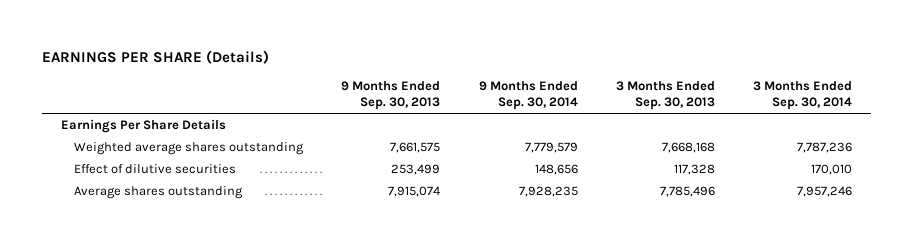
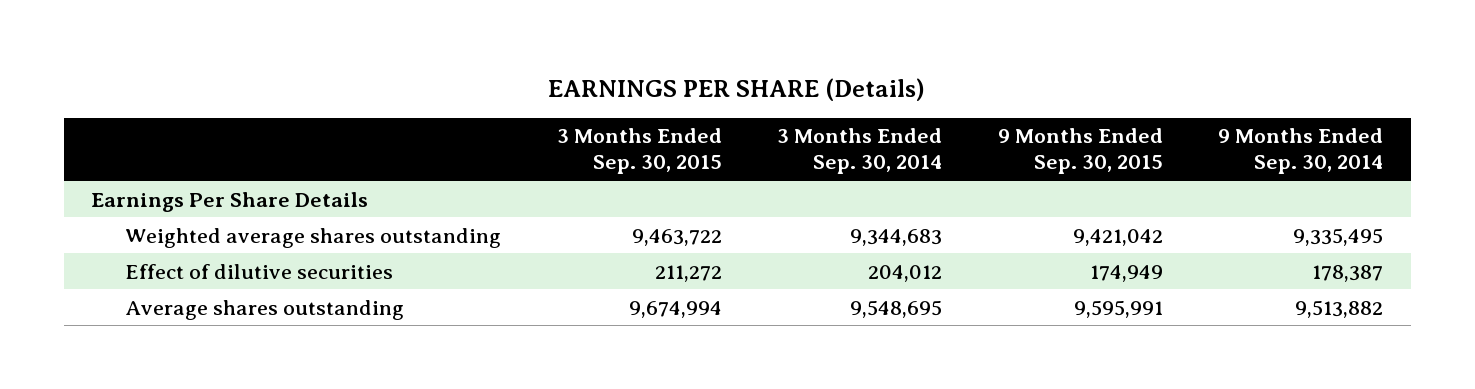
- | 9 Months Ended Sep. 30, 2013 | 9 Months Ended Sep. 30, 2014 | 3 Months Ended Sep. 30, 2013 | 3 Months Ended Sep. 30, 2014
+ | 3 Months Ended Sep. 30, 2015 | 3 Months Ended Sep. 30, 2014 | 9 Months Ended Sep. 30, 2015 | 9 Months Ended Sep. 30, 2014
- Weighted average shares outstanding | 7,661,575 | 7,779,579 | 7,668,168 | 7,787,236
- Effect of dilutive securities | 253,499 | 148,656 | 117,328 | 170,010
- Average shares outstanding | 7,915,074 | 7,928,235 | 7,785,496 | 7,957,246
+ Weighted average shares outstanding | 9,463,722 | 9,344,683 | 9,421,042 | 9,335,495
+ Effect of dilutive securities | 211,272 | 204,012 | 174,949 | 178,387
+ Average shares outstanding | 9,674,994 | 9,548,695 | 9,595,991 | 9,513,882

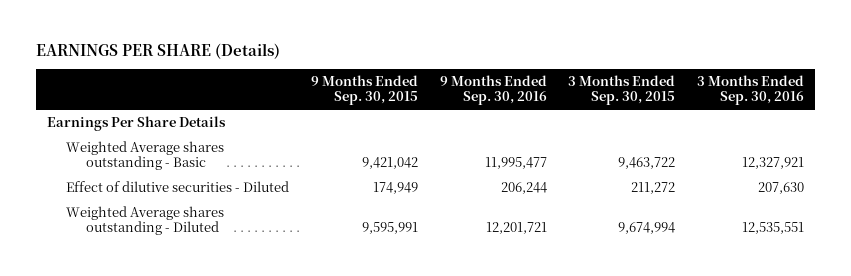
- | 3 Months Ended Sep. 30, 2015 | 3 Months Ended Sep. 30, 2014 | 9 Months Ended Sep. 30, 2015 | 9 Months Ended Sep. 30, 2014
+ | 9 Months Ended Sep. 30, 2015 | 9 Months Ended Sep. 30, 2016 | 3 Months Ended Sep. 30, 2015 | 3 Months Ended Sep. 30, 2016
- Weighted average shares outstanding | 9,463,722 | 9,344,683 | 9,421,042 | 9,335,495
- Effect of dilutive securities | 211,272 | 204,012 | 174,949 | 178,387
- Average shares outstanding | 9,674,994 | 9,548,695 | 9,595,991 | 9,513,882
+ Weighted Average shares outstanding - Basic | 9,421,042 | 11,995,477 | 9,463,722 | 12,327,921
+ Effect of dilutive securities - Diluted | 174,949 | 206,244 | 211,272 | 207,630
+ Weighted Average shares outstanding - Diluted | 9,595,991 | 12,201,721 | 9,674,994 | 12,535,551

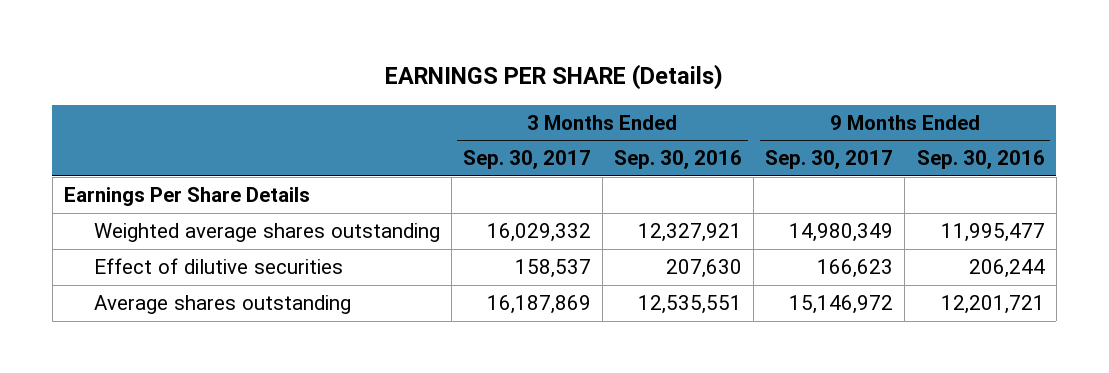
- | 9 Months Ended Sep. 30, 2015 | 9 Months Ended Sep. 30, 2016 | 3 Months Ended Sep. 30, 2015 | 3 Months Ended Sep. 30, 2016
+ | 3 Months Ended Sep. 30, 2017 | 3 Months Ended Sep. 30, 2016 | 9 Months Ended Sep. 30, 2017 | 9 Months Ended Sep. 30, 2016
- Weighted Average shares outstanding - Basic | 9,421,042 | 11,995,477 | 9,463,722 | 12,327,921
- Effect of dilutive securities - Diluted | 174,949 | 206,244 | 211,272 | 207,630
- Weighted Average shares outstanding - Diluted | 9,595,991 | 12,201,721 | 9,674,994 | 12,535,551
+ Weighted average shares outstanding | 16,029,332 | 12,327,921 | 14,980,349 | 11,995,477
+ Effect of dilutive securities | 158,537 | 207,630 | 166,623 | 206,244
+ Average shares outstanding | 16,187,869 | 12,535,551 | 15,146,972 | 12,201,721

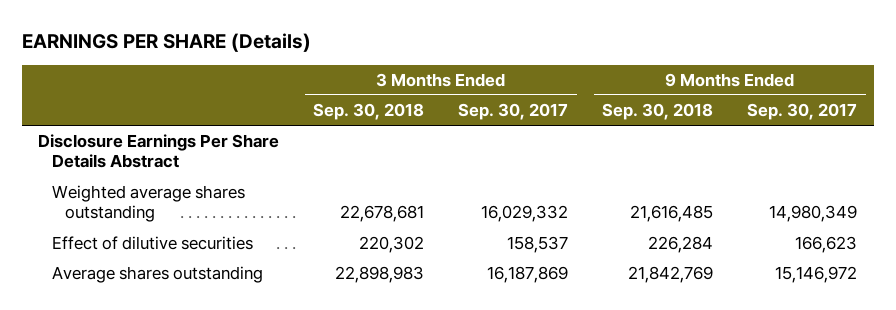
- | 3 Months Ended Sep. 30, 2017 | 3 Months Ended Sep. 30, 2016 | 9 Months Ended Sep. 30, 2017 | 9 Months Ended Sep. 30, 2016
+ | 3 Months Ended Sep. 30, 2018 | 3 Months Ended Sep. 30, 2017 | 9 Months Ended Sep. 30, 2018 | 9 Months Ended Sep. 30, 2017
- Earnings Per Share Details
+ Disclosure Earnings Per Share Details Abstract

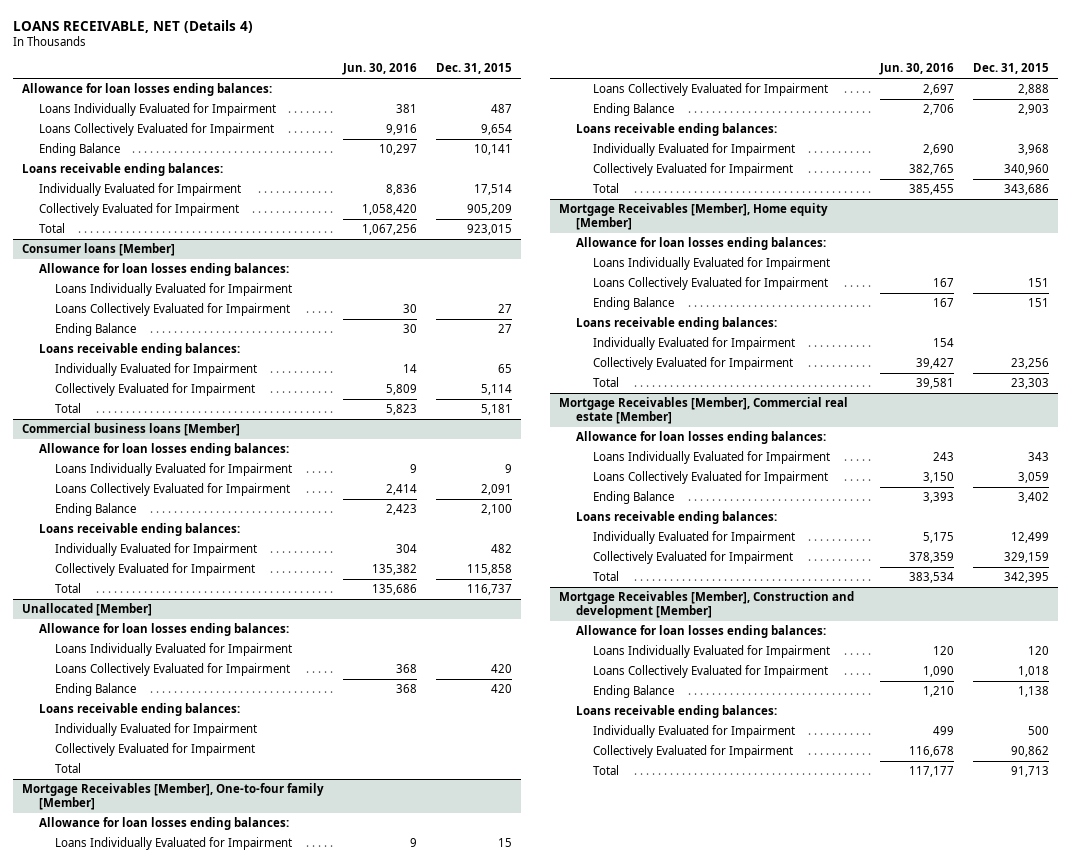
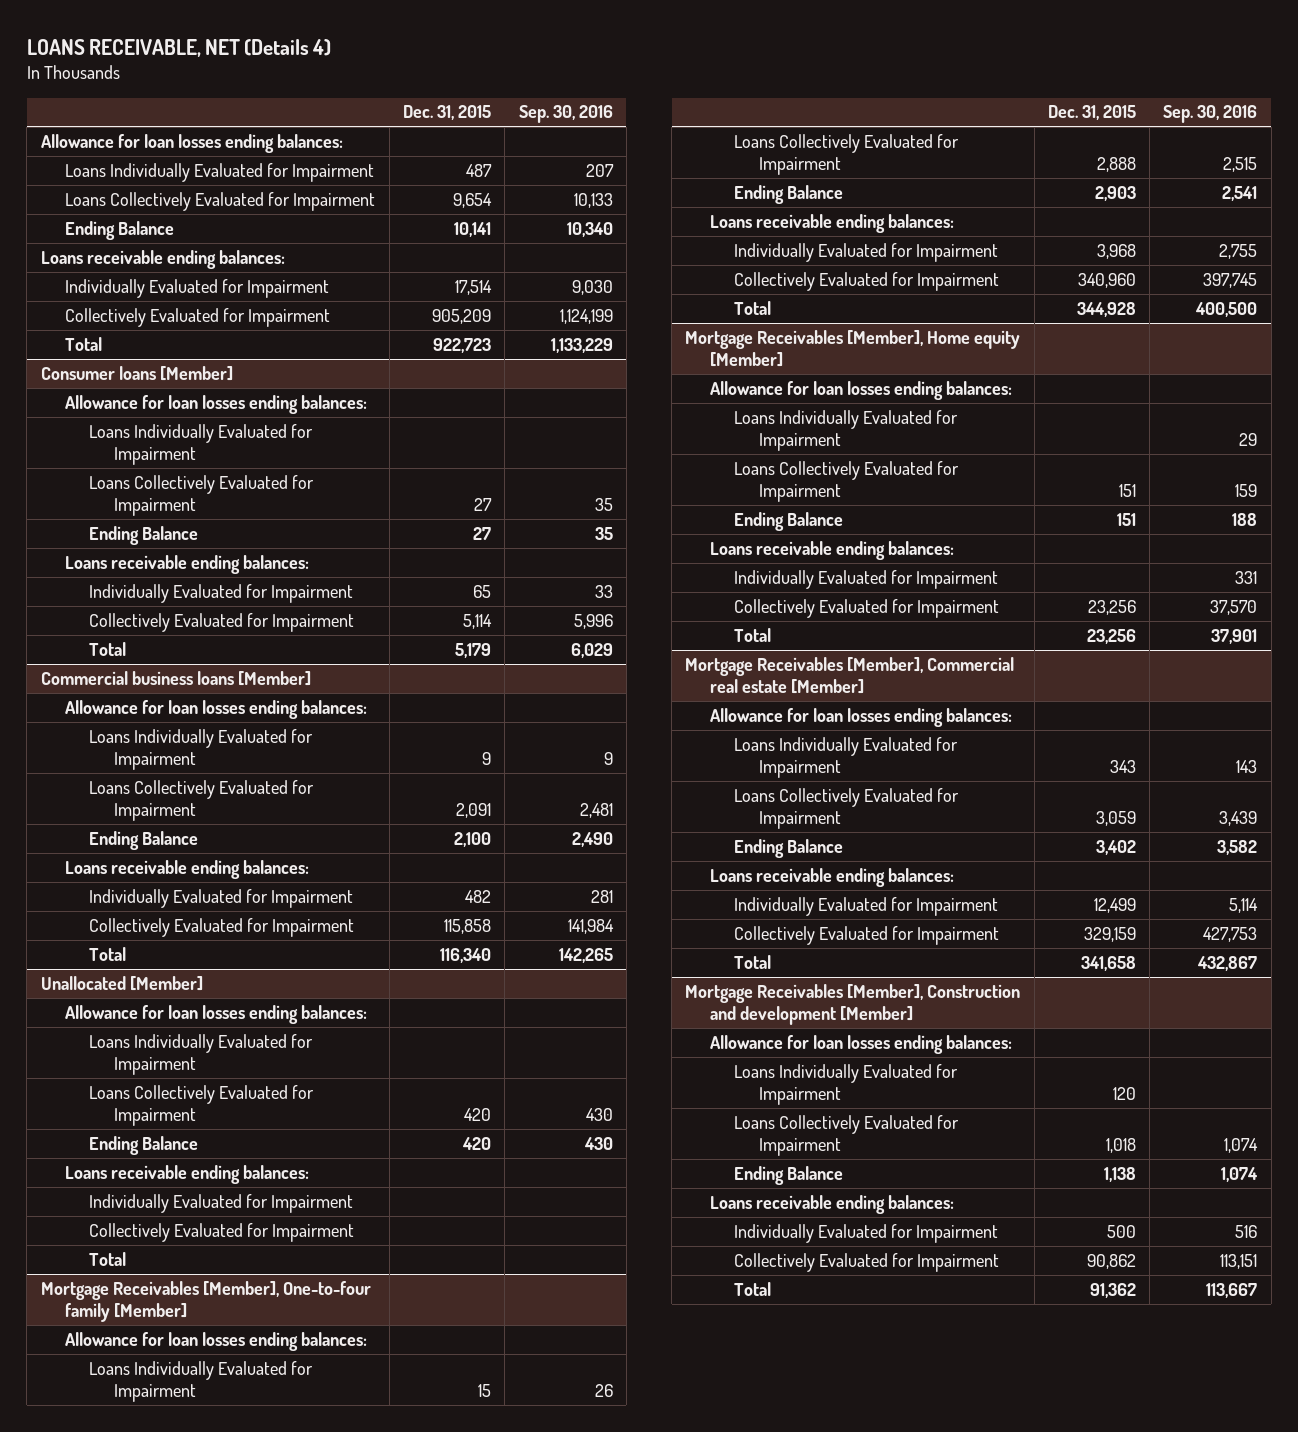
- | Jun. 30, 2016 | Dec. 31, 2015
+ | Dec. 31, 2015 | Sep. 30, 2016
- Total | 1,067,256 | 923,015
+ Total | 922,723 | 1,133,229
@ Consumer loans [Member]
- Total | 5,823 | 5,181
+ Total | 5,179 | 6,029
@ Commercial business loans [Member]
- Total | 135,686 | 116,737
+ Total | 116,340 | 142,265
@ Mortgage Receivables [Member], One-to-four family [Member]
- Total | 385,455 | 343,686
+ Total | 344,928 | 400,500
@ Mortgage Receivables [Member], Home equity [Member]
- Total | 39,581 | 23,303
+ Total | 23,256 | 37,901
@ Mortgage Receivables [Member], Commercial real estate [Member]
- Total | 383,534 | 342,395
+ Total | 341,658 | 432,867
@ Mortgage Receivables [Member], Construction and development [Member]
- Total | 117,177 | 91,713
+ Total | 91,362 | 113,667

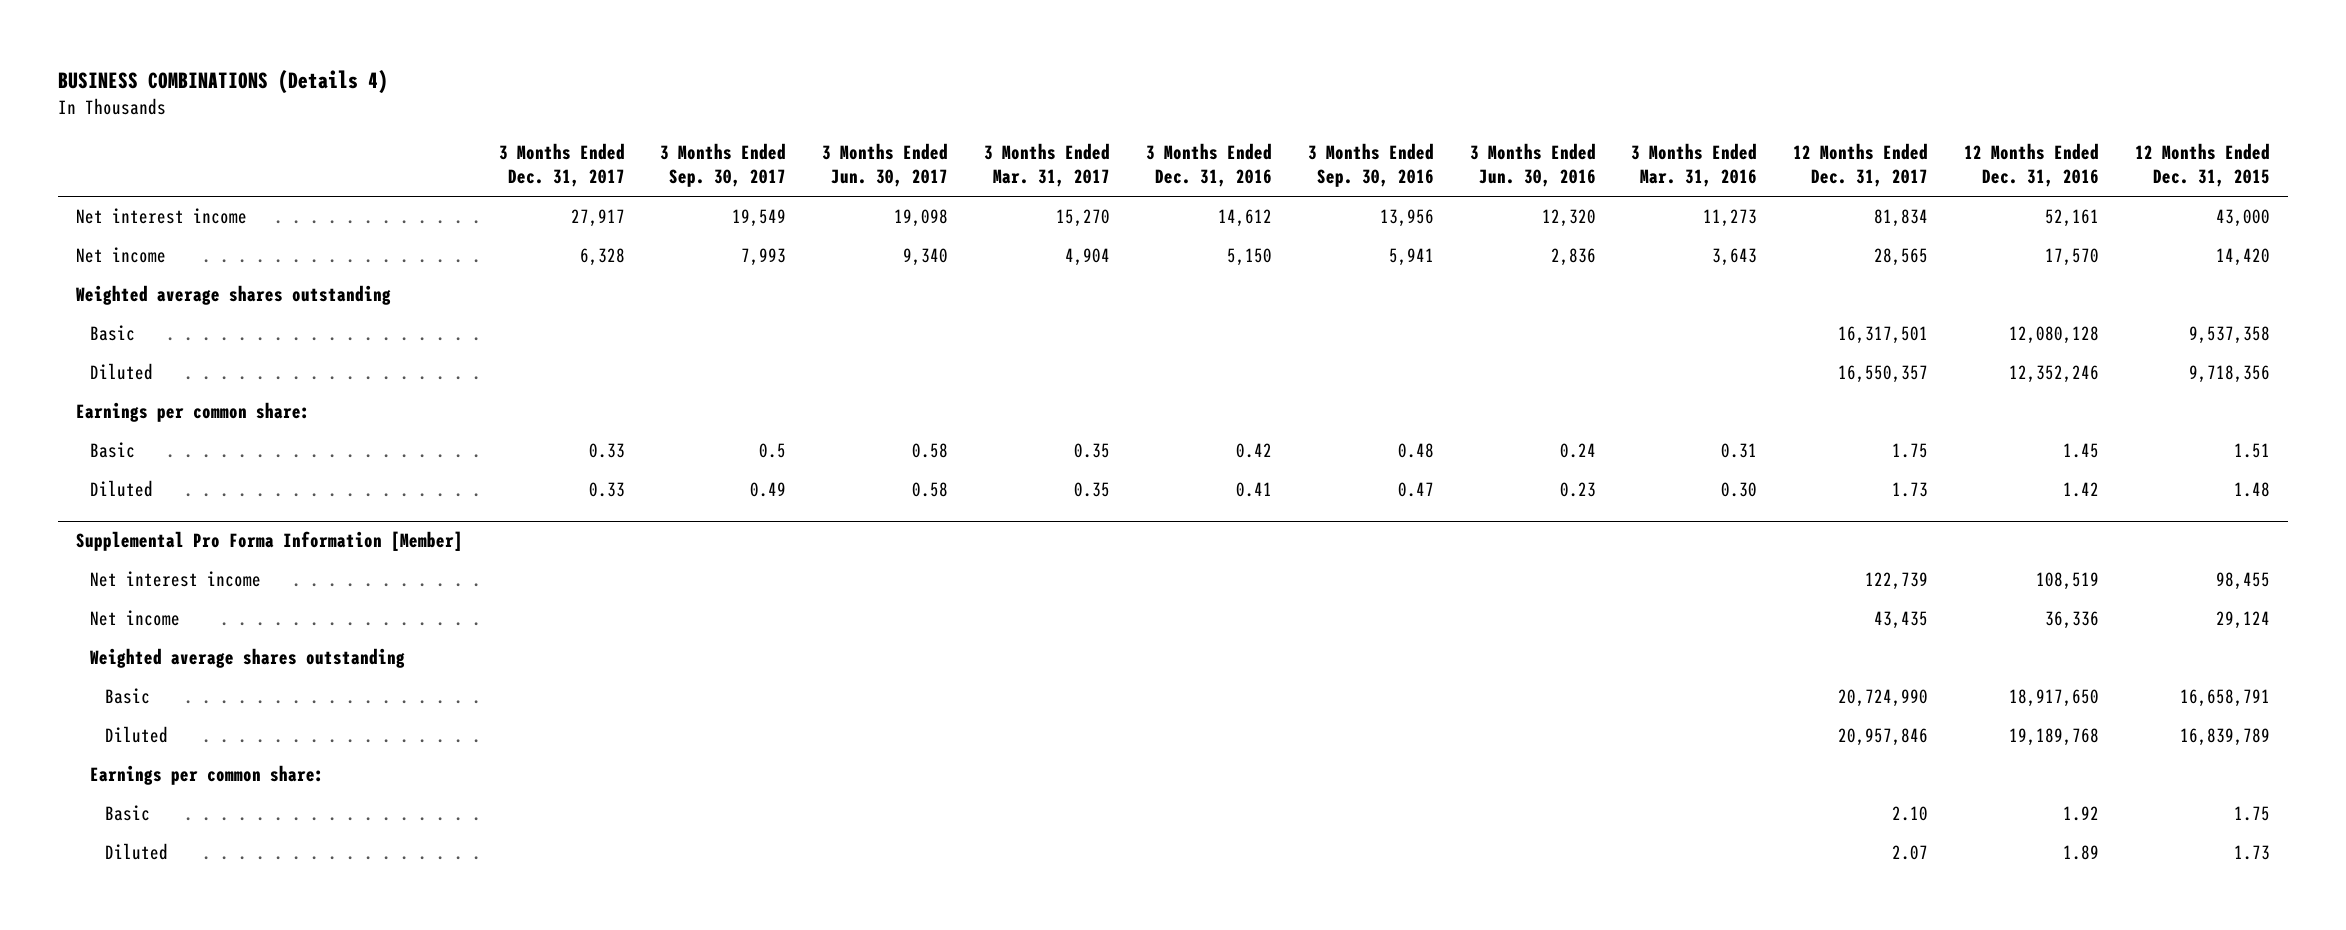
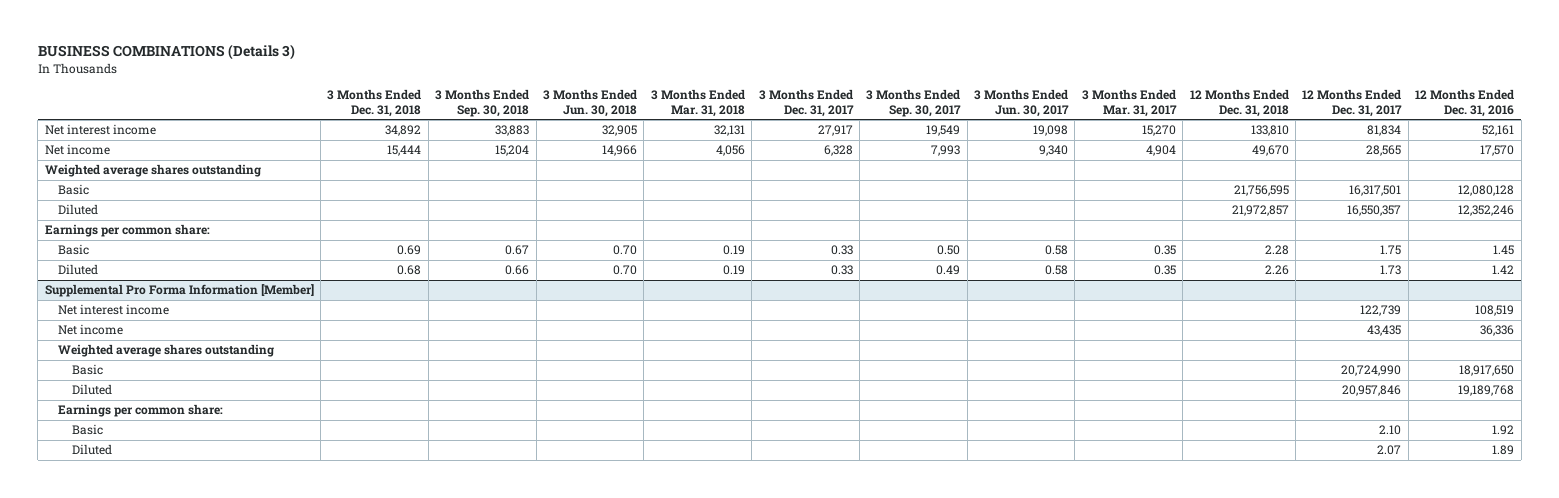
- BUSINESS COMBINATIONS (Details 4)
+ BUSINESS COMBINATIONS (Details 3)
- | 3 Months Ended Dec. 31, 2017 | 3 Months Ended Sep. 30, 2017 | 3 Months Ended Jun. 30, 2017 | 3 Months Ended Mar. 31, 2017 | 3 Months Ended Dec. 31, 2016 | 3 Months Ended Sep. 30, 2016 | 3 Months Ended Jun. 30, 2016 | 3 Months Ended Mar. 31, 2016 | 12 Months Ended Dec. 31, 2017 | 12 Months Ended Dec. 31, 2016 | 12 Months Ended Dec. 31, 2015
+ | 3 Months Ended Dec. 31, 2018 | 3 Months Ended Sep. 30, 2018 | 3 Months Ended Jun. 30, 2018 | 3 Months Ended Mar. 31, 2018 | 3 Months Ended Dec. 31, 2017 | 3 Months Ended Sep. 30, 2017 | 3 Months Ended Jun. 30, 2017 | 3 Months Ended Mar. 31, 2017 | 12 Months Ended Dec. 31, 2018 | 12 Months Ended Dec. 31, 2017 | 12 Months Ended Dec. 31, 2016
- Basic | 0.33 | 0.5 | 0.58 | 0.35 | 0.42 | 0.48 | 0.24 | 0.31 | 1.75 | 1.45 | 1.51
+ Basic | 0.69 | 0.67 | 0.70 | 0.19 | 0.33 | 0.50 | 0.58 | 0.35 | 2.28 | 1.75 | 1.45

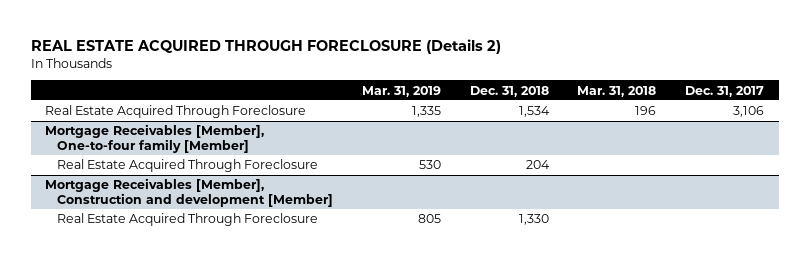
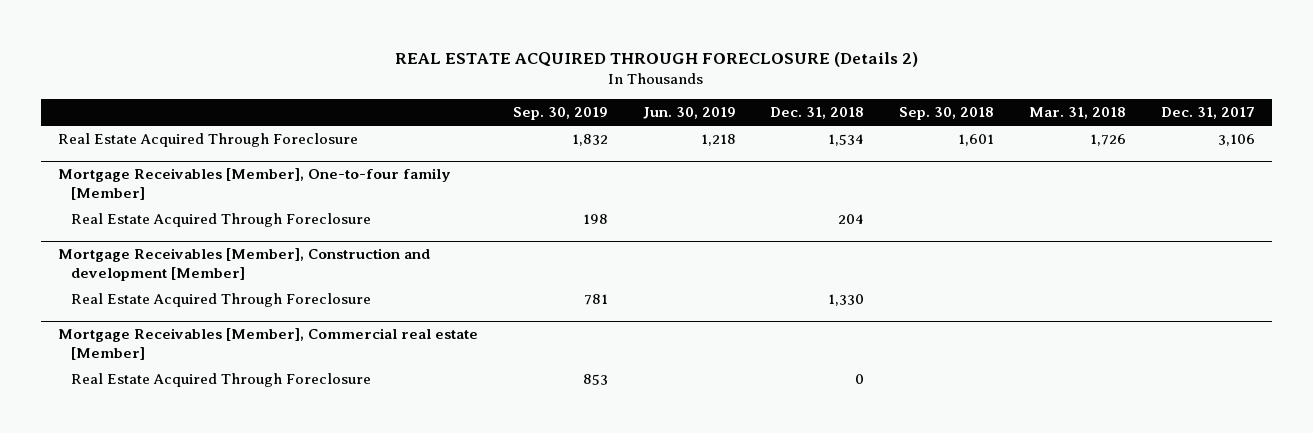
- | Mar. 31, 2019 | Dec. 31, 2018 | Mar. 31, 2018 | Dec. 31, 2017
+ | Sep. 30, 2019 | Jun. 30, 2019 | Dec. 31, 2018 | Sep. 30, 2018 | Mar. 31, 2018 | Dec. 31, 2017
- Real Estate Acquired Through Foreclosure | 1,335 | 1,534 | 196 | 3,106
+ Real Estate Acquired Through Foreclosure | 1,832 | 1,218 | 1,534 | 1,601 | 1,726 | 3,106
+ Mortgage Receivables [Member], Commercial real estate [Member]
+ Real Estate Acquired Through Foreclosure | 853 | | 0 | | |

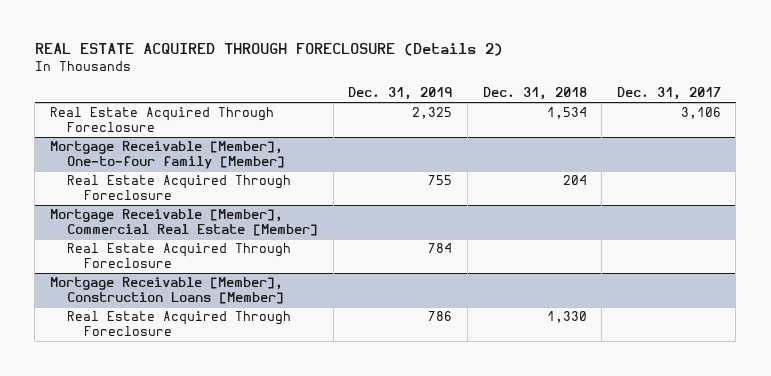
- | Sep. 30, 2019 | Jun. 30, 2019 | Dec. 31, 2018 | Sep. 30, 2018 | Mar. 31, 2018 | Dec. 31, 2017
+ | Dec. 31, 2019 | Dec. 31, 2018 | Dec. 31, 2017
- Mortgage Receivables [Member], One-to-four family [Member]
+ Mortgage Receivable [Member], One-to-four family [Member]
- Mortgage Receivables [Member], Construction and development [Member]
+ Mortgage Receivable [Member], Commercial Real Estate [Member]
+ Real Estate Acquired Through Foreclosure | 784 | |
+ Mortgage Receivable [Member], Construction Loans [Member]
- Mortgage Receivables [Member], Commercial real estate [Member]
- Real Estate Acquired Through Foreclosure | 853 | | 0 | | |

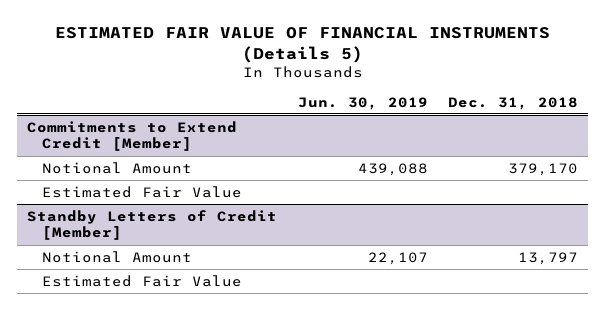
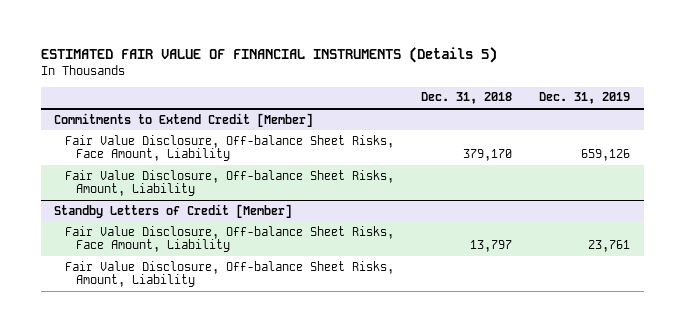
- | Jun. 30, 2019 | Dec. 31, 2018
+ | Dec. 31, 2018 | Dec. 31, 2019
@ Commitments to Extend Credit [Member]
- Notional Amount | 439,088 | 379,170
- Estimated Fair Value
+ Fair Value Disclosure, Off-balance Sheet Risks, Face Amount, Liability | 379,170 | 659,126
+ Fair Value Disclosure, Off-balance Sheet Risks, Amount, Liability
@ Standby Letters of Credit [Member]
- Notional Amount | 22,107 | 13,797
- Estimated Fair Value
+ Fair Value Disclosure, Off-balance Sheet Risks, Face Amount, Liability | 13,797 | 23,761
+ Fair Value Disclosure, Off-balance Sheet Risks, Amount, Liability

